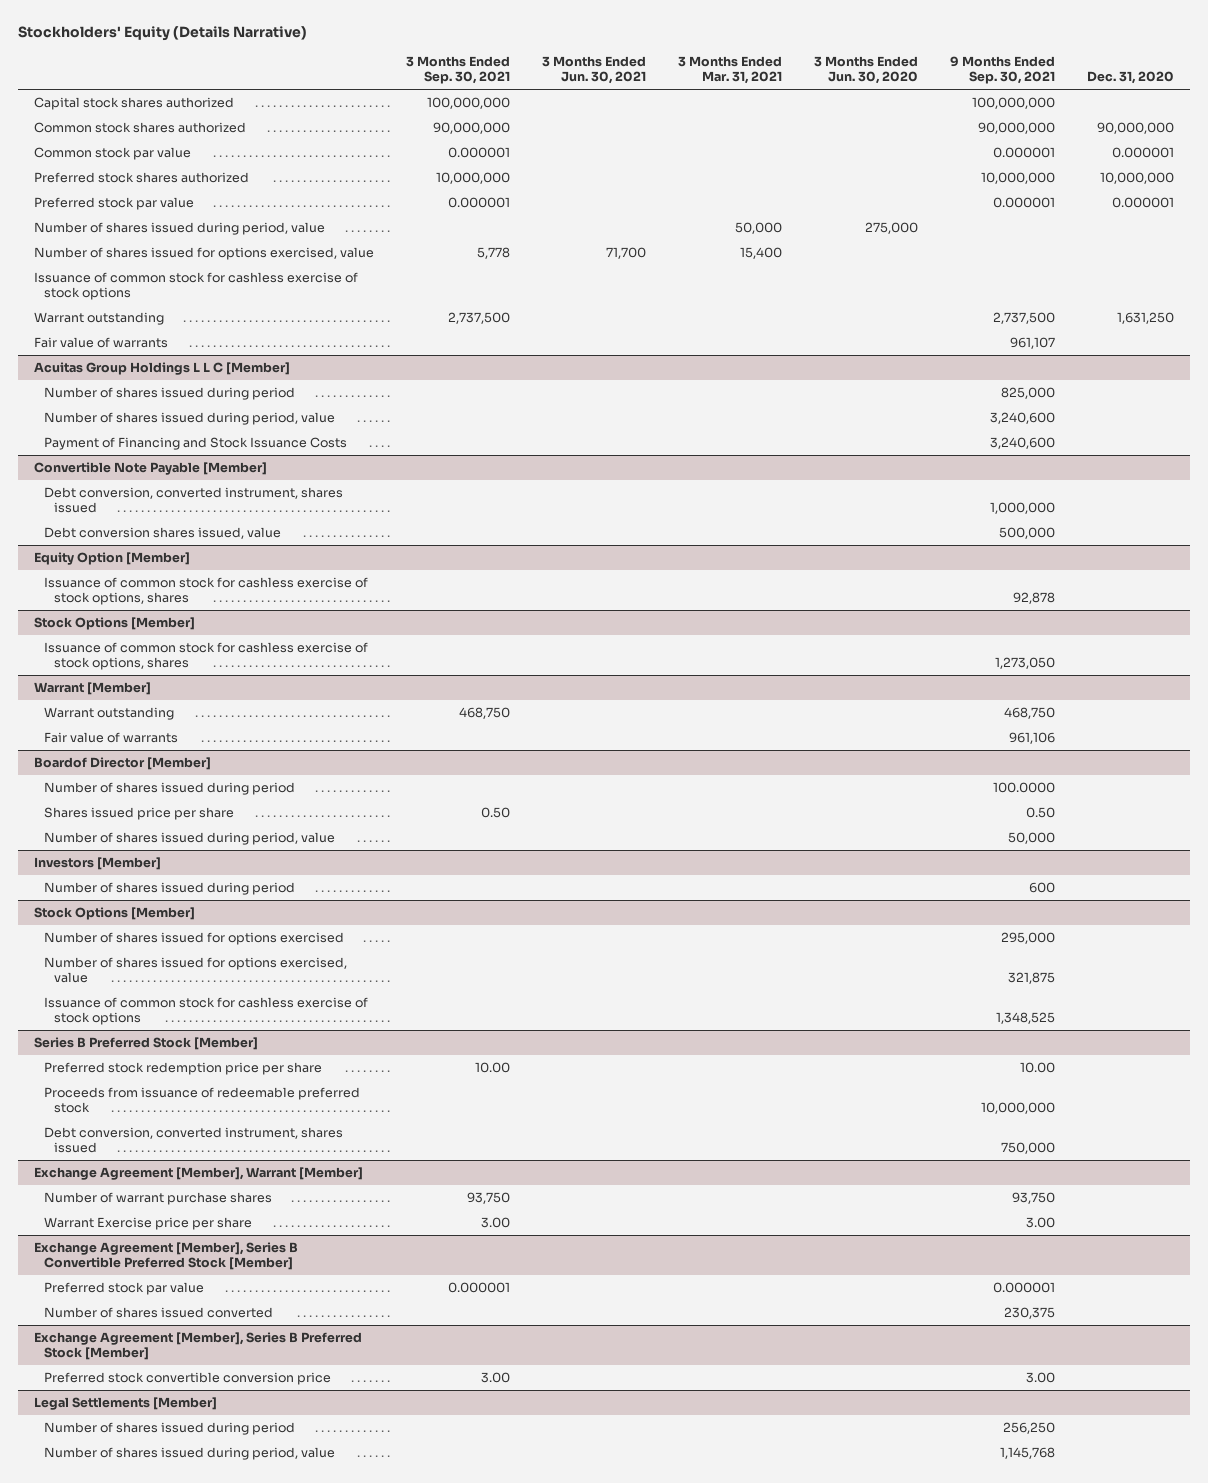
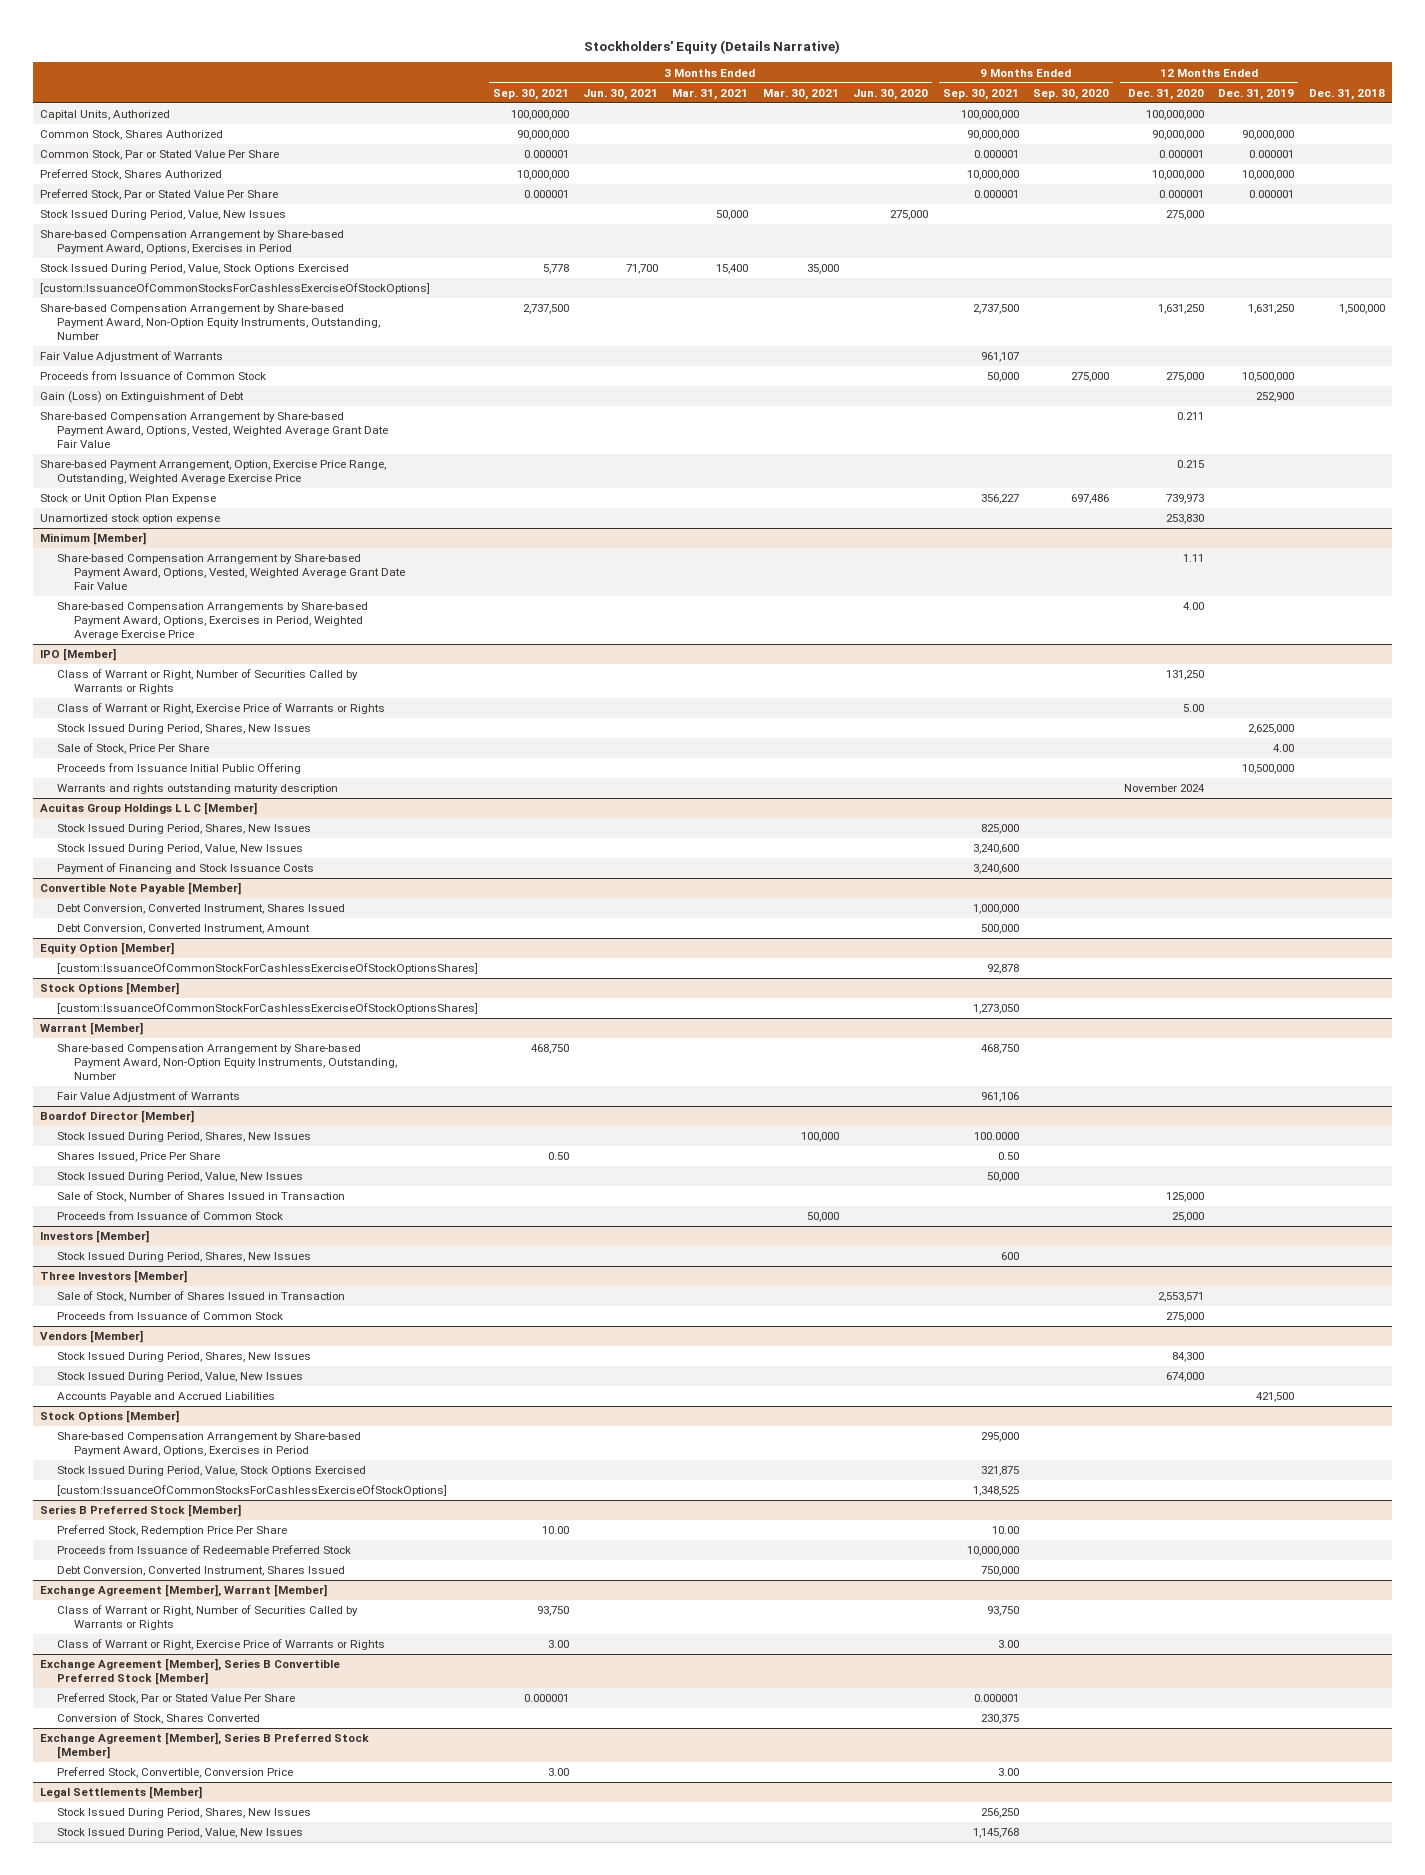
- | 3 Months Ended Sep. 30, 2021 | 3 Months Ended Jun. 30, 2021 | 3 Months Ended Mar. 31, 2021 | 3 Months Ended Jun. 30, 2020 | 9 Months Ended Sep. 30, 2021 | Dec. 31, 2020
+ | 3 Months Ended Sep. 30, 2021 | 3 Months Ended Jun. 30, 2021 | 3 Months Ended Mar. 31, 2021 | 3 Months Ended Mar. 30, 2021 | 3 Months Ended Jun. 30, 2020 | 9 Months Ended Sep. 30, 2021 | 9 Months Ended Sep. 30, 2020 | 12 Months Ended Dec. 31, 2020 | 12 Months Ended Dec. 31, 2019 | Dec. 31, 2018
- Capital stock shares authorized | 100,000,000 | | | | 100,000,000 |
- Common stock shares authorized | 90,000,000 | | | | 90,000,000 | 90,000,000
- Common stock par value | 0.000001 | | | | 0.000001 | 0.000001
- Preferred stock shares authorized | 10,000,000 | | | | 10,000,000 | 10,000,000
- Preferred stock par value | 0.000001 | | | | 0.000001 | 0.000001
- Number of shares issued during period, value | | | 50,000 | 275,000 | |
- Number of shares issued for options exercised, value | 5,778 | 71,700 | 15,400 | | |
- Issuance of common stock for cashless exercise of stock options
- Warrant outstanding | 2,737,500 | | | | 2,737,500 | 1,631,250
- Fair value of warrants | | | | | 961,107 |
+ Capital Units, Authorized | 100,000,000 | | | | | 100,000,000 | | 100,000,000 | |
+ Common Stock, Shares Authorized | 90,000,000 | | | | | 90,000,000 | | 90,000,000 | 90,000,000 |
+ Common Stock, Par or Stated Value Per Share | 0.000001 | | | | | 0.000001 | | 0.000001 | 0.000001 |
+ Preferred Stock, Shares Authorized | 10,000,000 | | | | | 10,000,000 | | 10,000,000 | 10,000,000 |
+ Preferred Stock, Par or Stated Value Per Share | 0.000001 | | | | | 0.000001 | | 0.000001 | 0.000001 |
+ Stock Issued During Period, Value, New Issues | | | 50,000 | | 275,000 | | | 275,000 | |
+ Share-based Compensation Arrangement by Share-based Payment Award, Options, Exercises in Period
+ Stock Issued During Period, Value, Stock Options Exercised | 5,778 | 71,700 | 15,400 | 35,000 | | | | | |
+ [custom:IssuanceOfCommonStocksForCashlessExerciseOfStockOptions]
+ Share-based Compensation Arrangement by Share-based Payment Award, Non-Option Equity Instruments, Outstanding, Number | 2,737,500 | | | | | 2,737,500 | | 1,631,250 | 1,631,250 | 1,500,000
+ Fair Value Adjustment of Warrants | | | | | | 961,107 | | | |
+ Proceeds from Issuance of Common Stock | | | | | | 50,000 | 275,000 | 275,000 | 10,500,000 |
+ Gain (Loss) on Extinguishment of Debt | | | | | | | | | 252,900 |
+ Share-based Compensation Arrangement by Share-based Payment Award, Options, Vested, Weighted Average Grant Date Fair Value | | | | | | | | 0.211 | |
+ Share-based Payment Arrangement, Option, Exercise Price Range, Outstanding, Weighted Average Exercise Price | | | | | | | | 0.215 | |
+ Stock or Unit Option Plan Expense | | | | | | 356,227 | 697,486 | 739,973 | |
+ Unamortized stock option expense | | | | | | | | 253,830 | |
+ Minimum [Member]
+ Share-based Compensation Arrangement by Share-based Payment Award, Options, Vested, Weighted Average Grant Date Fair Value | | | | | | | | 1.11 | |
+ Share-based Compensation Arrangements by Share-based Payment Award, Options, Exercises in Period, Weighted Average Exercise Price | | | | | | | | 4.00 | |
+ IPO [Member]
+ Class of Warrant or Right, Number of Securities Called by Warrants or Rights | | | | | | | | 131,250 | |
+ Class of Warrant or Right, Exercise Price of Warrants or Rights | | | | | | | | 5.00 | |
+ Stock Issued During Period, Shares, New Issues | | | | | | | | | 2,625,000 |
+ Sale of Stock, Price Per Share | | | | | | | | | 4.00 |
+ Proceeds from Issuance Initial Public Offering | | | | | | | | | 10,500,000 |
+ Warrants and rights outstanding maturity description | | | | | | | | November 2024 | |
@ Acuitas Group Holdings L L C [Member]
- Number of shares issued during period | | | | | 825,000 |
- Number of shares issued during period, value | | | | | 3,240,600 |
+ Stock Issued During Period, Shares, New Issues | | | | | | 825,000 | | | |
+ Stock Issued During Period, Value, New Issues | | | | | | 3,240,600 | | | |
@ Convertible Note Payable [Member]
- Debt conversion, converted instrument, shares issued | | | | | 1,000,000 |
- Debt conversion shares issued, value | | | | | 500,000 |
+ Debt Conversion, Converted Instrument, Shares Issued | | | | | | 1,000,000 | | | |
+ Debt Conversion, Converted Instrument, Amount | | | | | | 500,000 | | | |
@ Equity Option [Member]
- Issuance of common stock for cashless exercise of stock options, shares | | | | | 92,878 |
+ [custom:IssuanceOfCommonStockForCashlessExerciseOfStockOptionsShares] | | | | | | 92,878 | | | |
@ Stock Options [Member]
- Issuance of common stock for cashless exercise of stock options, shares | | | | | 1,273,050 |
+ [custom:IssuanceOfCommonStockForCashlessExerciseOfStockOptionsShares] | | | | | | 1,273,050 | | | |
@ Warrant [Member]
- Warrant outstanding | 468,750 | | | | 468,750 |
- Fair value of warrants | | | | | 961,106 |
+ Share-based Compensation Arrangement by Share-based Payment Award, Non-Option Equity Instruments, Outstanding, Number | 468,750 | | | | | 468,750 | | | |
+ Fair Value Adjustment of Warrants | | | | | | 961,106 | | | |
@ Boardof Director [Member]
- Number of shares issued during period | | | | | 100.0000 |
- Shares issued price per share | 0.50 | | | | 0.50 |
- Number of shares issued during period, value | | | | | 50,000 |
+ Stock Issued During Period, Shares, New Issues | | | | 100,000 | | 100.0000 | | | |
+ Shares Issued, Price Per Share | 0.50 | | | | | 0.50 | | | |
+ Stock Issued During Period, Value, New Issues | | | | | | 50,000 | | | |
+ Sale of Stock, Number of Shares Issued in Transaction | | | | | | | | 125,000 | |
+ Proceeds from Issuance of Common Stock | | | | 50,000 | | | | 25,000 | |
@ Investors [Member]
- Number of shares issued during period | | | | | 600 |
+ Stock Issued During Period, Shares, New Issues | | | | | | 600 | | | |
+ Three Investors [Member]
+ Sale of Stock, Number of Shares Issued in Transaction | | | | | | | | 2,553,571 | |
+ Proceeds from Issuance of Common Stock | | | | | | | | 275,000 | |
+ Vendors [Member]
+ Stock Issued During Period, Shares, New Issues | | | | | | | | 84,300 | |
+ Stock Issued During Period, Value, New Issues | | | | | | | | 674,000 | |
+ Accounts Payable and Accrued Liabilities | | | | | | | | | 421,500 |
@ Stock Options [Member]
- Number of shares issued for options exercised | | | | | 295,000 |
- Number of shares issued for options exercised, value | | | | | 321,875 |
- Issuance of common stock for cashless exercise of stock options | | | | | 1,348,525 |
+ Share-based Compensation Arrangement by Share-based Payment Award, Options, Exercises in Period | | | | | | 295,000 | | | |
+ Stock Issued During Period, Value, Stock Options Exercised | | | | | | 321,875 | | | |
+ [custom:IssuanceOfCommonStocksForCashlessExerciseOfStockOptions] | | | | | | 1,348,525 | | | |
@ Series B Preferred Stock [Member]
- Preferred stock redemption price per share | 10.00 | | | | 10.00 |
- Proceeds from issuance of redeemable preferred stock | | | | | 10,000,000 |
- Debt conversion, converted instrument, shares issued | | | | | 750,000 |
+ Preferred Stock, Redemption Price Per Share | 10.00 | | | | | 10.00 | | | |
+ Proceeds from Issuance of Redeemable Preferred Stock | | | | | | 10,000,000 | | | |
+ Debt Conversion, Converted Instrument, Shares Issued | | | | | | 750,000 | | | |
@ Exchange Agreement [Member], Warrant [Member]
- Number of warrant purchase shares | 93,750 | | | | 93,750 |
- Warrant Exercise price per share | 3.00 | | | | 3.00 |
+ Class of Warrant or Right, Number of Securities Called by Warrants or Rights | 93,750 | | | | | 93,750 | | | |
+ Class of Warrant or Right, Exercise Price of Warrants or Rights | 3.00 | | | | | 3.00 | | | |
@ Exchange Agreement [Member], Series B Convertible Preferred Stock [Member]
- Preferred stock par value | 0.000001 | | | | 0.000001 |
- Number of shares issued converted | | | | | 230,375 |
+ Preferred Stock, Par or Stated Value Per Share | 0.000001 | | | | | 0.000001 | | | |
+ Conversion of Stock, Shares Converted | | | | | | 230,375 | | | |
@ Exchange Agreement [Member], Series B Preferred Stock [Member]
- Preferred stock convertible conversion price | 3.00 | | | | 3.00 |
+ Preferred Stock, Convertible, Conversion Price | 3.00 | | | | | 3.00 | | | |
@ Legal Settlements [Member]
- Number of shares issued during period | | | | | 256,250 |
- Number of shares issued during period, value | | | | | 1,145,768 |
+ Stock Issued During Period, Shares, New Issues | | | | | | 256,250 | | | |
+ Stock Issued During Period, Value, New Issues | | | | | | 1,145,768 | | | |

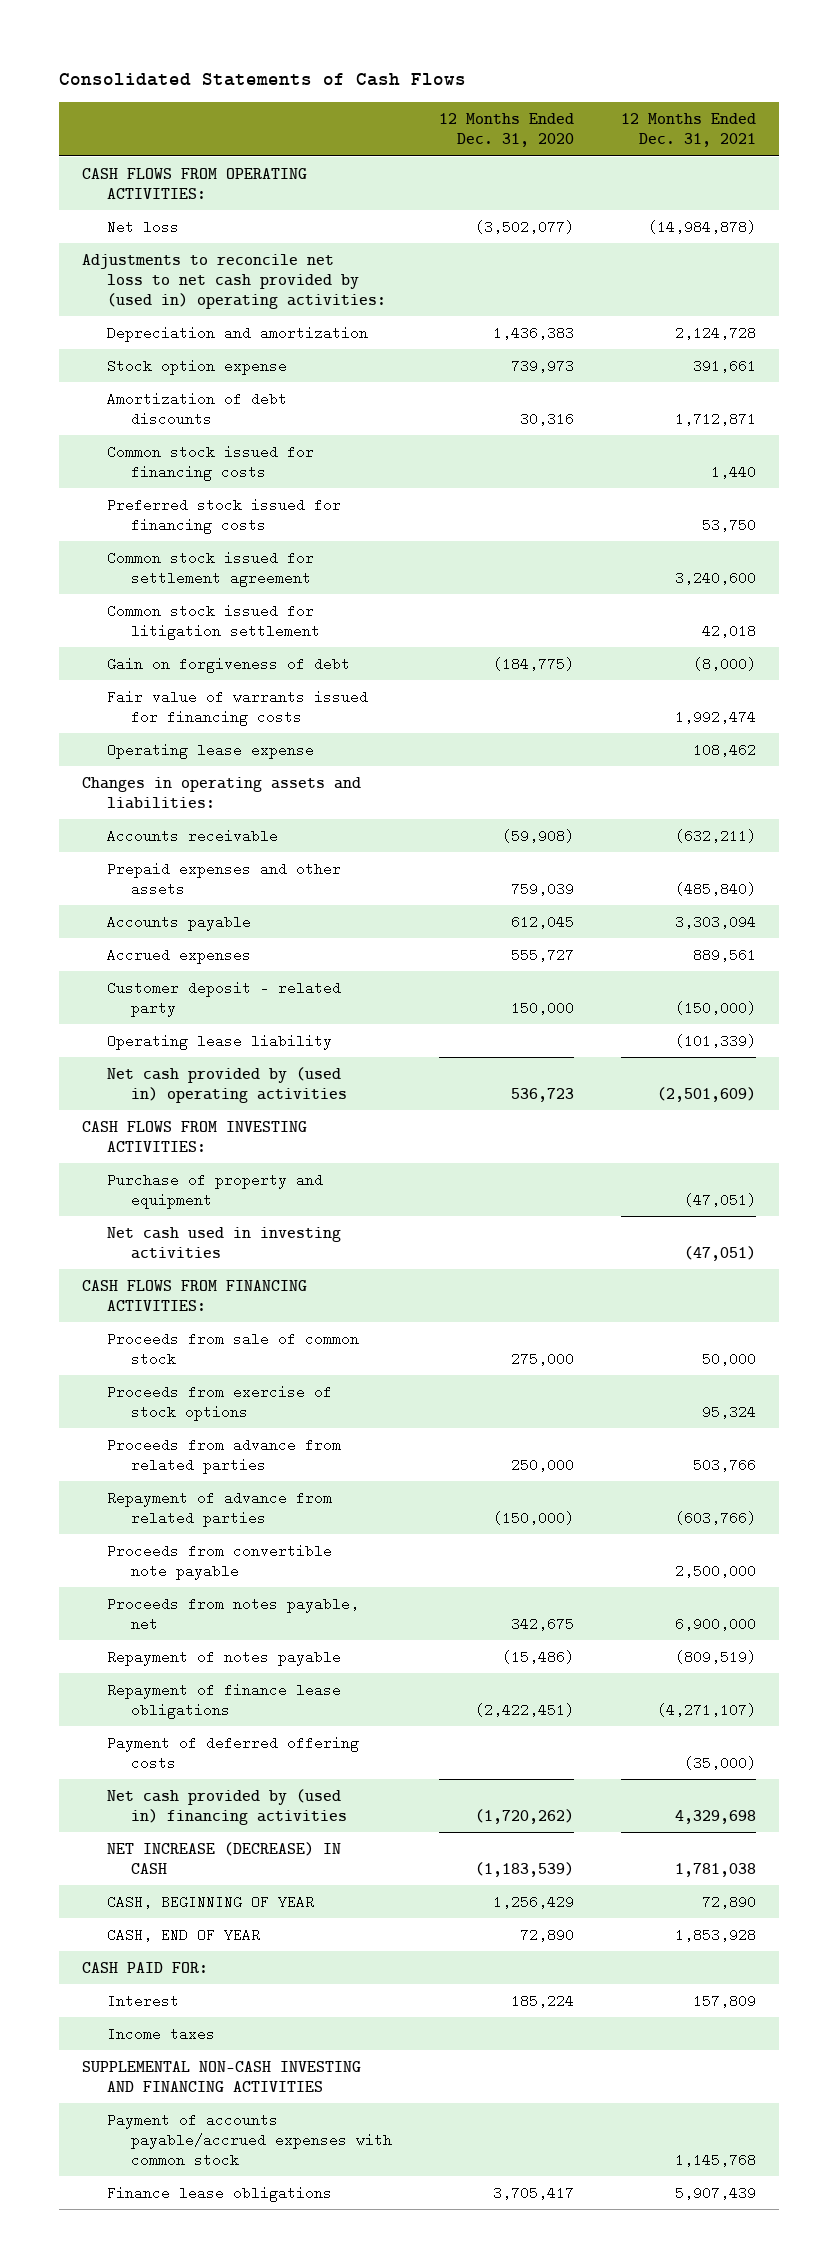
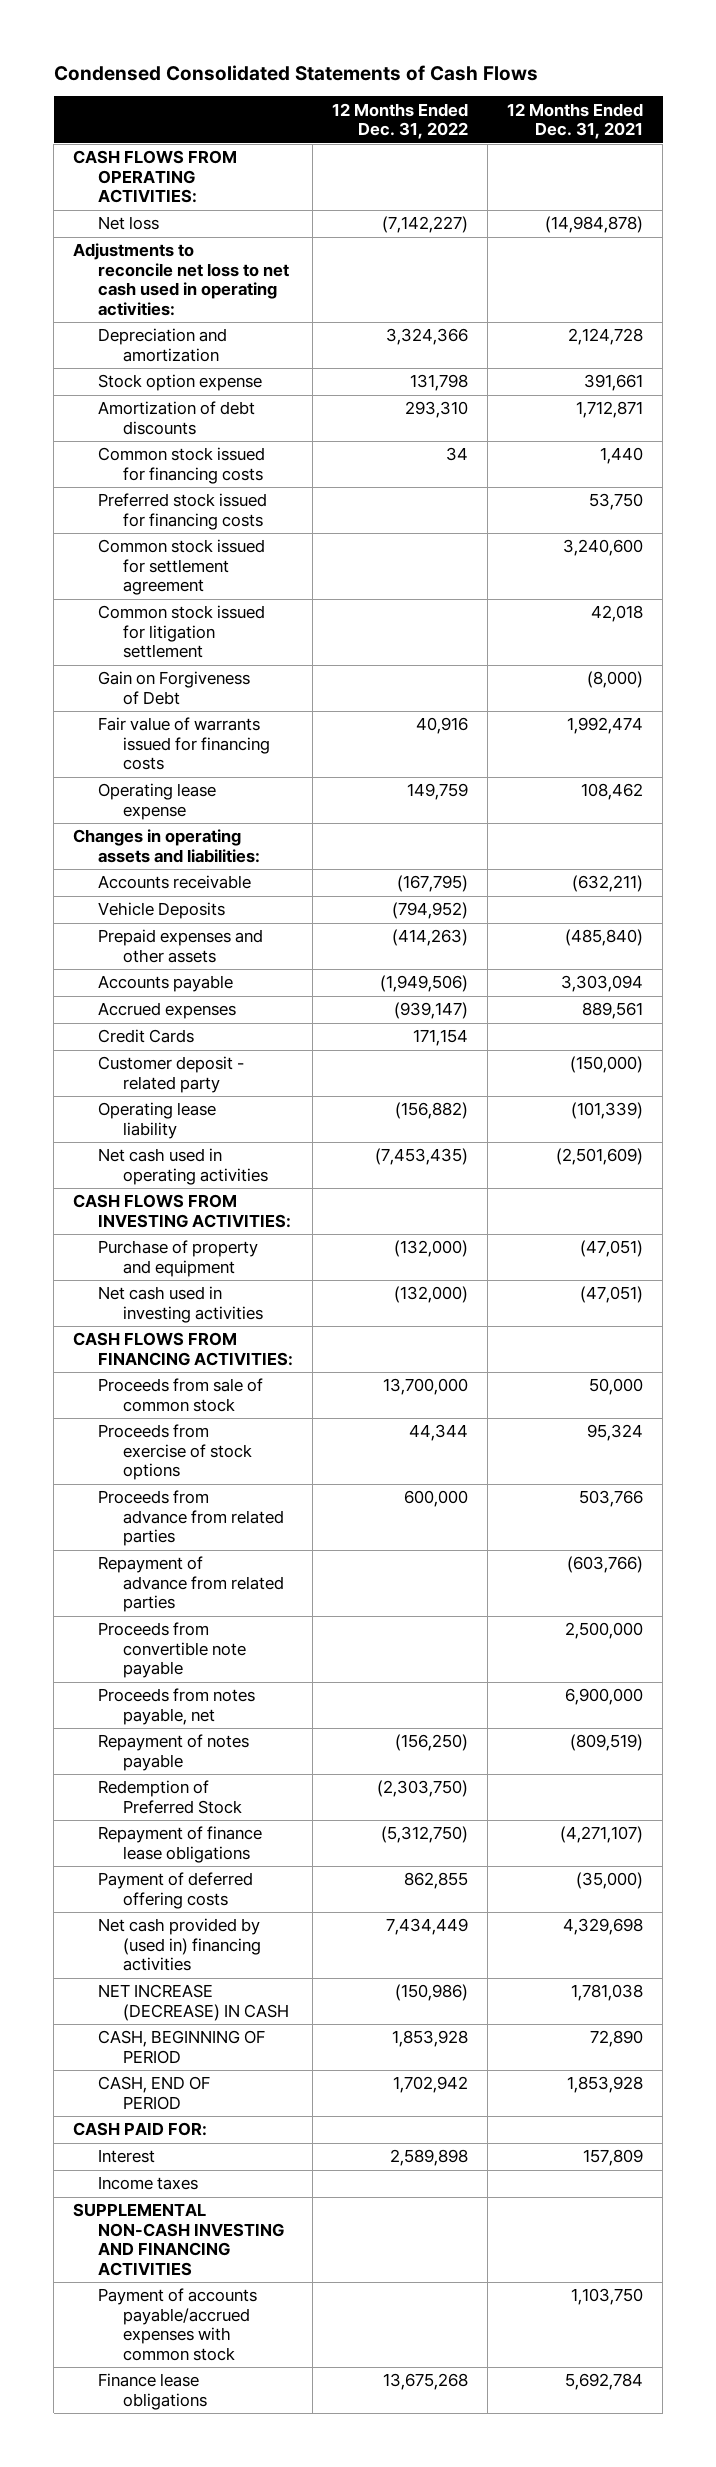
- Consolidated Statements of Cash Flows
+ Condensed Consolidated Statements of Cash Flows
- | 12 Months Ended Dec. 31, 2020 | 12 Months Ended Dec. 31, 2021
+ | 12 Months Ended Dec. 31, 2022 | 12 Months Ended Dec. 31, 2021
- Adjustments to reconcile net loss to net cash provided by (used in) operating activities:
+ Adjustments to reconcile net loss to net cash used in operating activities:
- Gain on forgiveness of debt | (184,775) | (8,000)
+ Gain on Forgiveness of Debt | | (8,000)
+ Vehicle Deposits | (794,952) |
+ Credit Cards | 171,154 |
- Net cash provided by (used in) operating activities | 536,723 | (2,501,609)
+ Net cash used in operating activities | (7,453,435) | (2,501,609)
+ Redemption of Preferred Stock | (2,303,750) |
- CASH, BEGINNING OF YEAR | 1,256,429 | 72,890
- CASH, END OF YEAR | 72,890 | 1,853,928
+ CASH, BEGINNING OF PERIOD | 1,853,928 | 72,890
+ CASH, END OF PERIOD | 1,702,942 | 1,853,928
- Payment of accounts payable/accrued expenses with common stock | | 1,145,768
- Finance lease obligations | 3,705,417 | 5,907,439
+ Payment of accounts payable/accrued expenses with common stock | | 1,103,750
+ Finance lease obligations | 13,675,268 | 5,692,784

